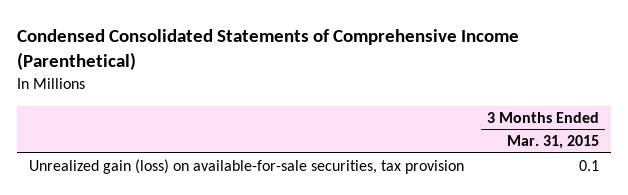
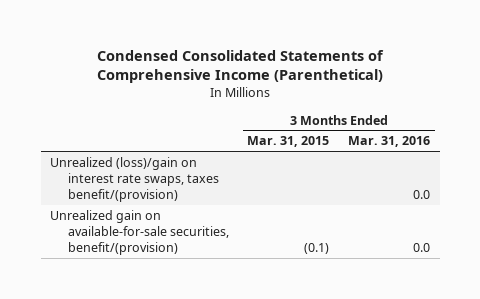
- | 3 Months Ended Mar. 31, 2015
+ | 3 Months Ended Mar. 31, 2015 | 3 Months Ended Mar. 31, 2016
- Unrealized gain (loss) on available-for-sale securities, tax provision | 0.1
+ Unrealized (loss)/gain on interest rate swaps, taxes benefit/(provision) | | 0.0
+ Unrealized gain on available-for-sale securities, benefit/(provision) | (0.1) | 0.0

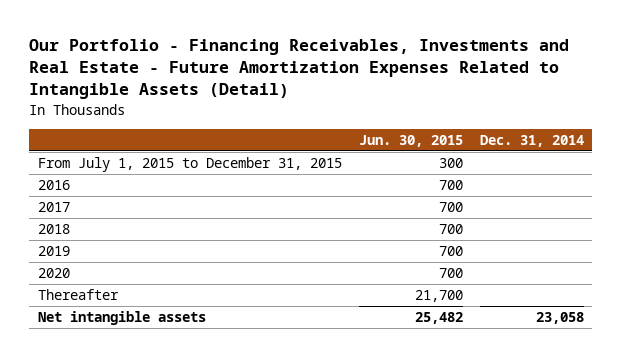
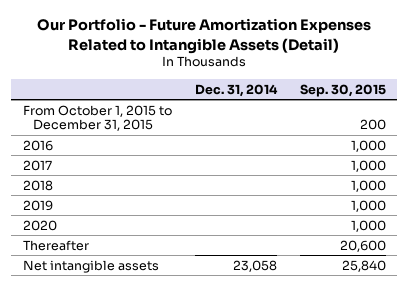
- Our Portfolio - Financing Receivables, Investments and Real Estate - Future Amortization Expenses Related to Intangible Assets (Detail)
+ Our Portfolio - Future Amortization Expenses Related to Intangible Assets (Detail)
- | Jun. 30, 2015 | Dec. 31, 2014
+ | Dec. 31, 2014 | Sep. 30, 2015
- From July 1, 2015 to December 31, 2015 | 300 |
+ From October 1, 2015 to December 31, 2015 | | 200

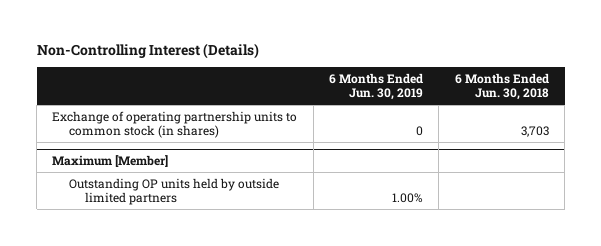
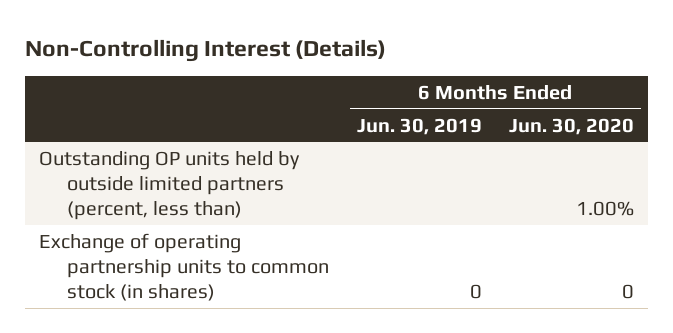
- | 6 Months Ended Jun. 30, 2019 | 6 Months Ended Jun. 30, 2018
+ | 6 Months Ended Jun. 30, 2019 | 6 Months Ended Jun. 30, 2020
+ Outstanding OP units held by outside limited partners (percent, less than) | | 1.00%
- Maximum [Member]
- Outstanding OP units held by outside limited partners | 1.00% |

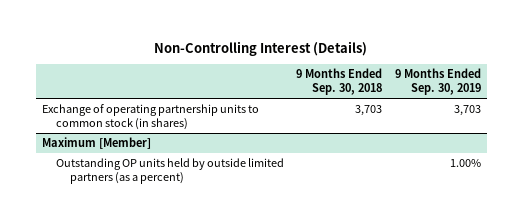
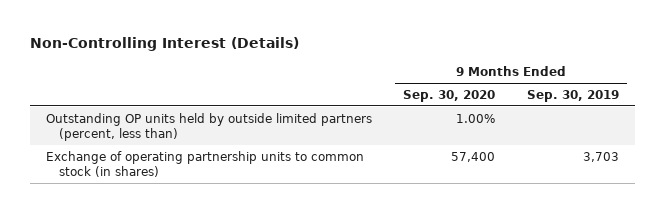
- | 9 Months Ended Sep. 30, 2018 | 9 Months Ended Sep. 30, 2019
+ | 9 Months Ended Sep. 30, 2020 | 9 Months Ended Sep. 30, 2019
+ Outstanding OP units held by outside limited partners (percent, less than) | 1.00% |
- Maximum [Member]
- Outstanding OP units held by outside limited partners (as a percent) | | 1.00%

